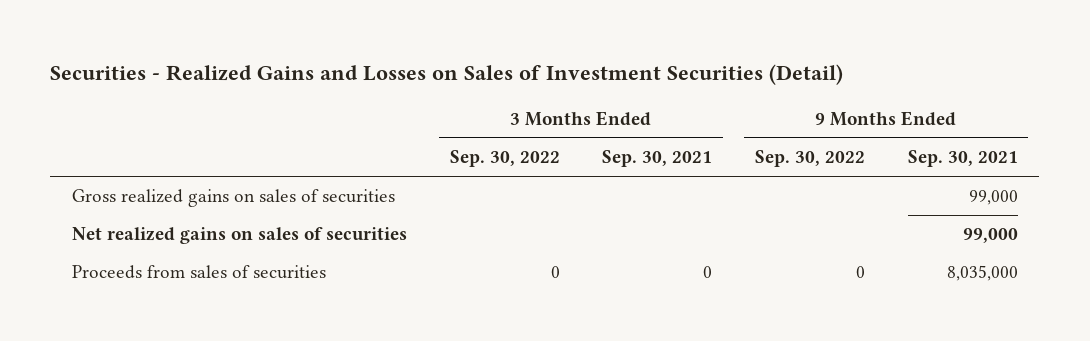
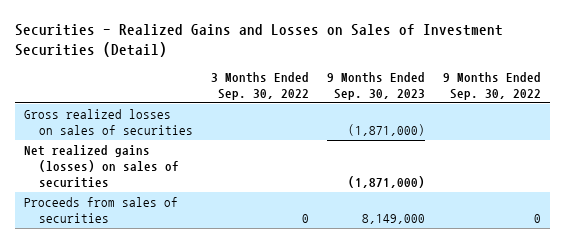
- | 3 Months Ended Sep. 30, 2022 | 3 Months Ended Sep. 30, 2021 | 9 Months Ended Sep. 30, 2022 | 9 Months Ended Sep. 30, 2021
+ | 3 Months Ended Sep. 30, 2022 | 9 Months Ended Sep. 30, 2023 | 9 Months Ended Sep. 30, 2022
- Gross realized gains on sales of securities | | | | 99,000
- Net realized gains on sales of securities | | | | 99,000
+ Gross realized losses on sales of securities | | (1,871,000) |
+ Net realized gains (losses) on sales of securities | | (1,871,000) |

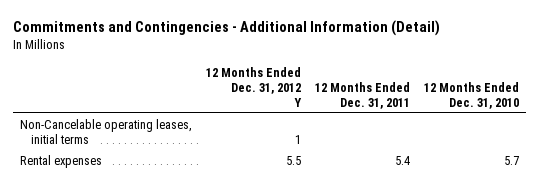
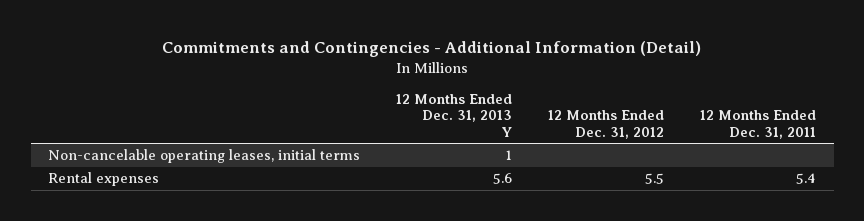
- | 12 Months Ended Dec. 31, 2012 Y | 12 Months Ended Dec. 31, 2011 | 12 Months Ended Dec. 31, 2010
+ | 12 Months Ended Dec. 31, 2013 Y | 12 Months Ended Dec. 31, 2012 | 12 Months Ended Dec. 31, 2011
- Non-Cancelable operating leases, initial terms | 1 | |
+ Non-cancelable operating leases, initial terms | 1 | |

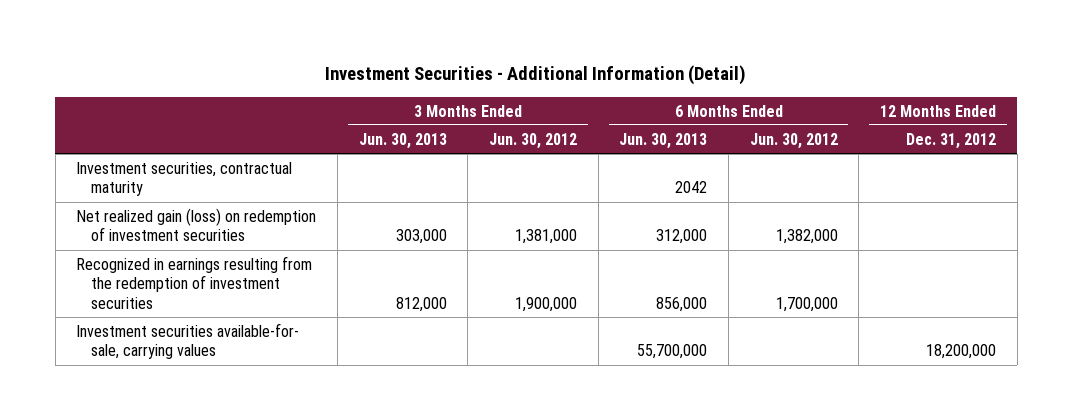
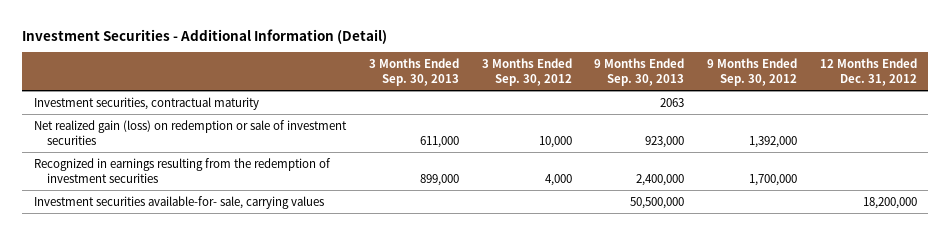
- | 3 Months Ended Jun. 30, 2013 | 3 Months Ended Jun. 30, 2012 | 6 Months Ended Jun. 30, 2013 | 6 Months Ended Jun. 30, 2012 | 12 Months Ended Dec. 31, 2012
+ | 3 Months Ended Sep. 30, 2013 | 3 Months Ended Sep. 30, 2012 | 9 Months Ended Sep. 30, 2013 | 9 Months Ended Sep. 30, 2012 | 12 Months Ended Dec. 31, 2012
- Net realized gain (loss) on redemption of investment securities | 303,000 | 1,381,000 | 312,000 | 1,382,000 |
+ Net realized gain (loss) on redemption or sale of investment securities | 611,000 | 10,000 | 923,000 | 1,392,000 |

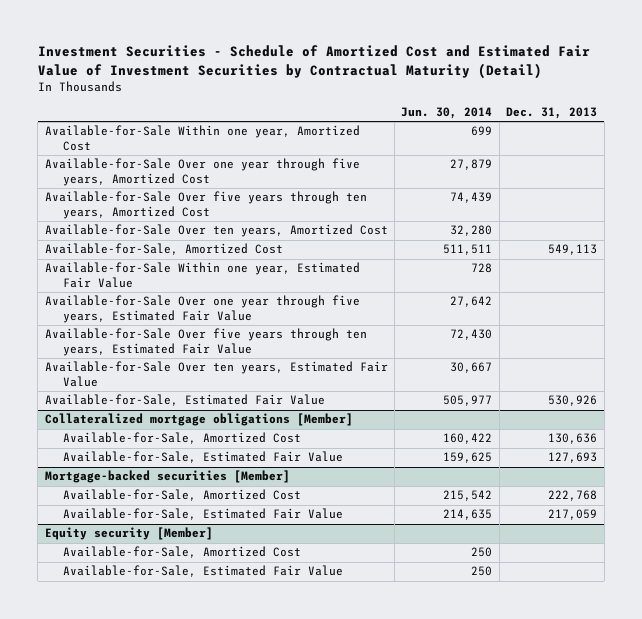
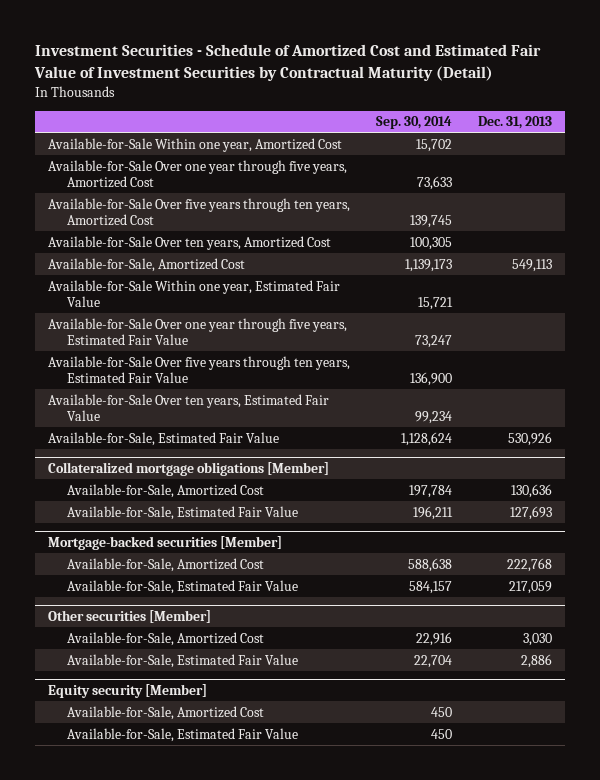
- | Jun. 30, 2014 | Dec. 31, 2013
+ | Sep. 30, 2014 | Dec. 31, 2013
+ Other securities [Member]
+ Available-for-Sale, Amortized Cost | 22,916 | 3,030
+ Available-for-Sale, Estimated Fair Value | 22,704 | 2,886

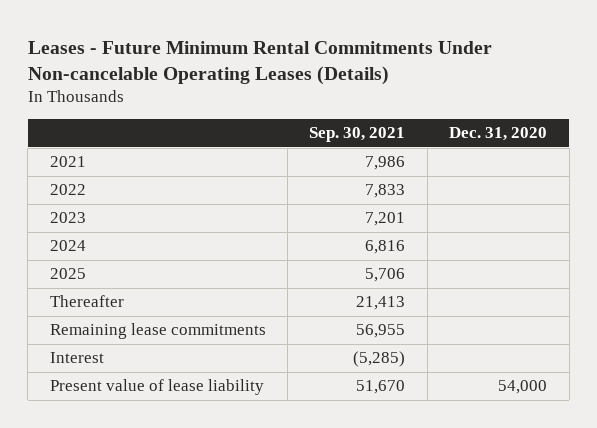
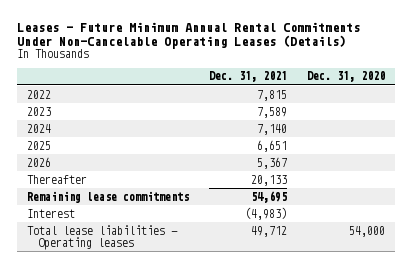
- Leases - Future Minimum Rental Commitments Under Non-cancelable Operating Leases (Details)
+ Leases - Future Minimum Annual Rental Commitments Under Non-Cancelable Operating Leases (Details)
- | Sep. 30, 2021 | Dec. 31, 2020
+ | Dec. 31, 2021 | Dec. 31, 2020
- 2021 | 7,986 |
+ 2026 | 5,367 |
- Present value of lease liability | 51,670 | 54,000
+ Total lease liabilities - Operating leases | 49,712 | 54,000

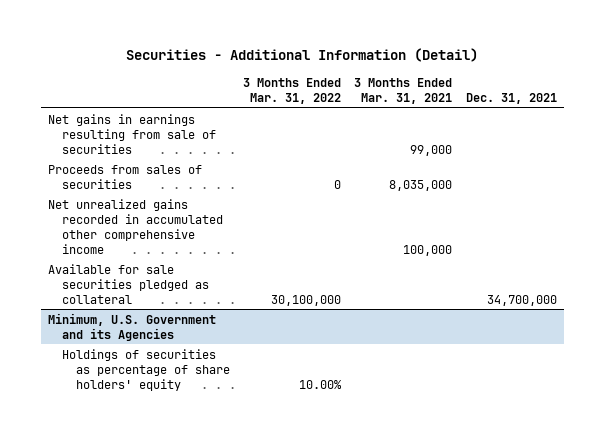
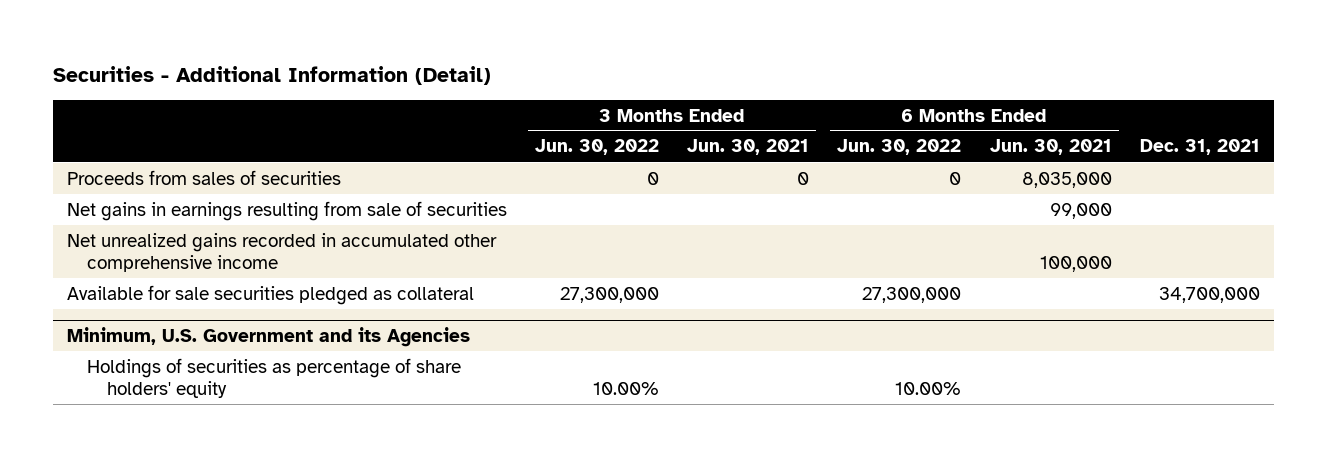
- | 3 Months Ended Mar. 31, 2022 | 3 Months Ended Mar. 31, 2021 | Dec. 31, 2021
+ | 3 Months Ended Jun. 30, 2022 | 3 Months Ended Jun. 30, 2021 | 6 Months Ended Jun. 30, 2022 | 6 Months Ended Jun. 30, 2021 | Dec. 31, 2021
moved down: Net gains in earnings resulting from sale of securities | | | | 99,000 |

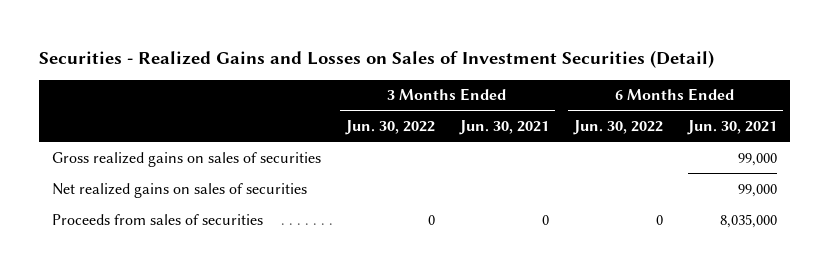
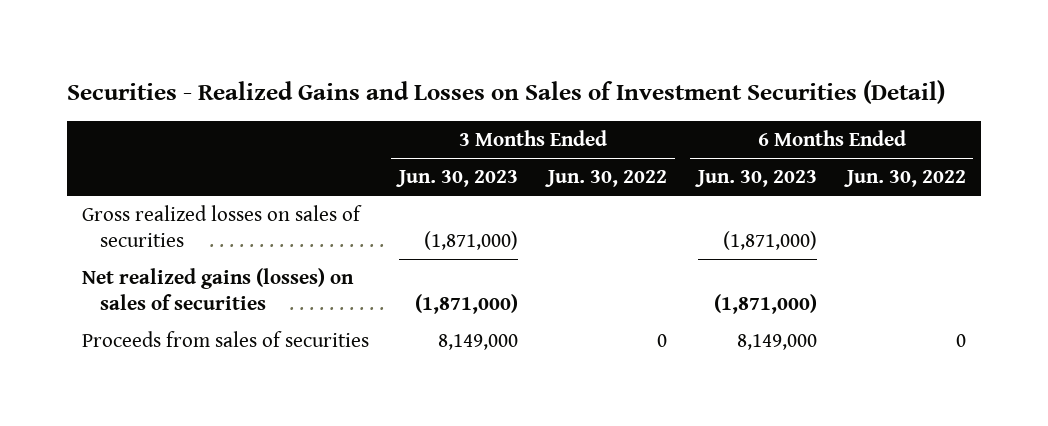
- | 3 Months Ended Jun. 30, 2022 | 3 Months Ended Jun. 30, 2021 | 6 Months Ended Jun. 30, 2022 | 6 Months Ended Jun. 30, 2021
+ | 3 Months Ended Jun. 30, 2023 | 3 Months Ended Jun. 30, 2022 | 6 Months Ended Jun. 30, 2023 | 6 Months Ended Jun. 30, 2022
- Gross realized gains on sales of securities | | | | 99,000
- Net realized gains on sales of securities | | | | 99,000
+ Gross realized losses on sales of securities | (1,871,000) | | (1,871,000) |
+ Net realized gains (losses) on sales of securities | (1,871,000) | | (1,871,000) |

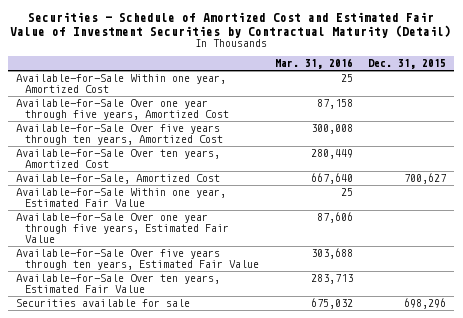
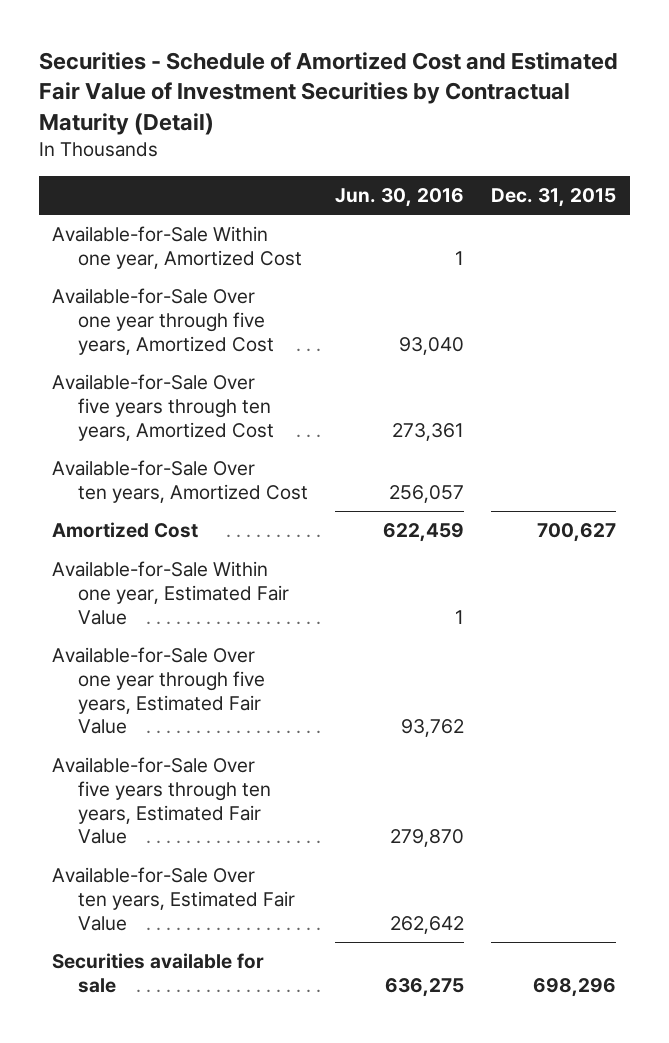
- | Mar. 31, 2016 | Dec. 31, 2015
+ | Jun. 30, 2016 | Dec. 31, 2015
- Available-for-Sale, Amortized Cost | 667,640 | 700,627
+ Amortized Cost | 622,459 | 700,627

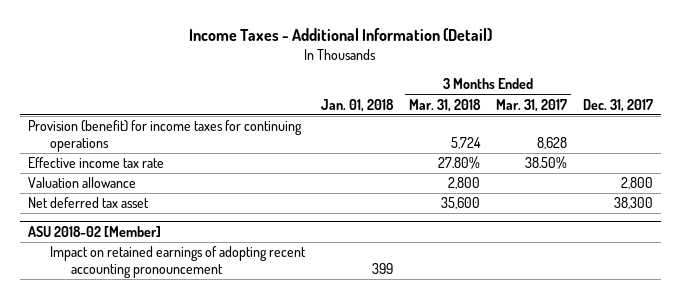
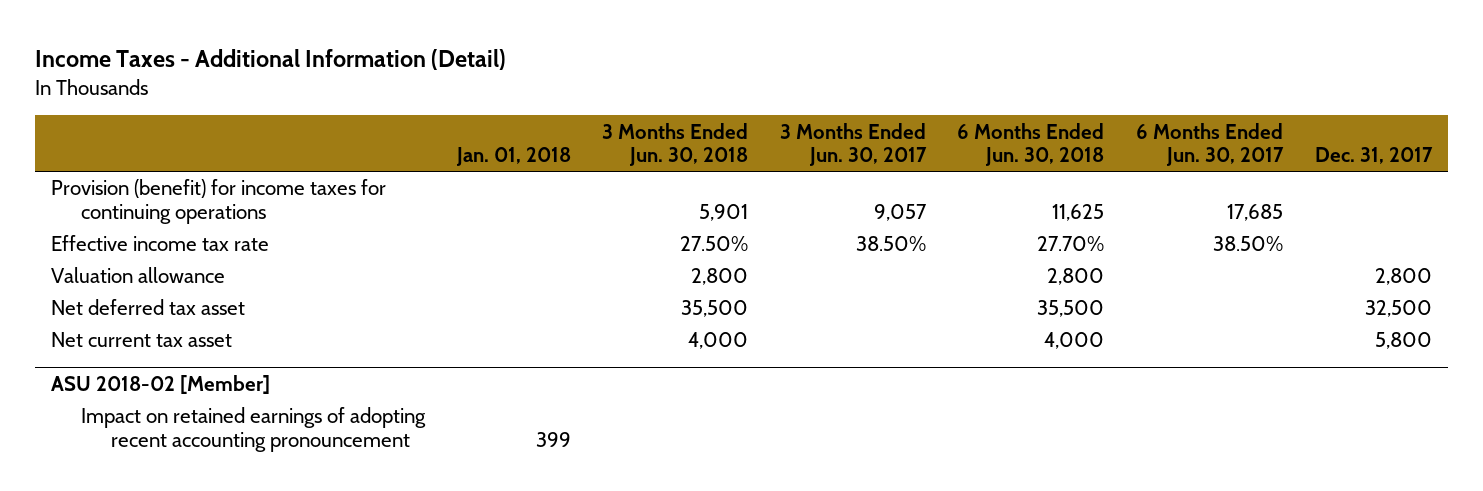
- | Jan. 01, 2018 | 3 Months Ended Mar. 31, 2018 | 3 Months Ended Mar. 31, 2017 | Dec. 31, 2017
+ | Jan. 01, 2018 | 3 Months Ended Jun. 30, 2018 | 3 Months Ended Jun. 30, 2017 | 6 Months Ended Jun. 30, 2018 | 6 Months Ended Jun. 30, 2017 | Dec. 31, 2017
- Net deferred tax asset | | 35,600 | | 38,300
+ Net deferred tax asset | | 35,500 | | 35,500 | | 32,500
+ Net current tax asset | | 4,000 | | 4,000 | | 5,800

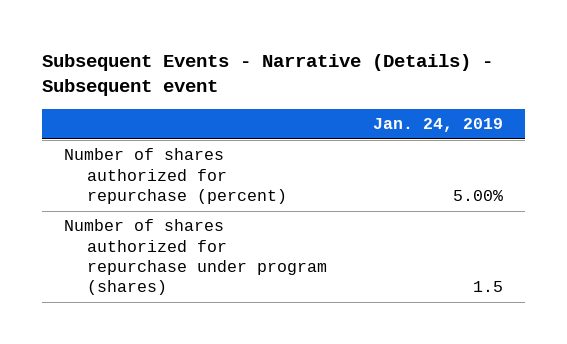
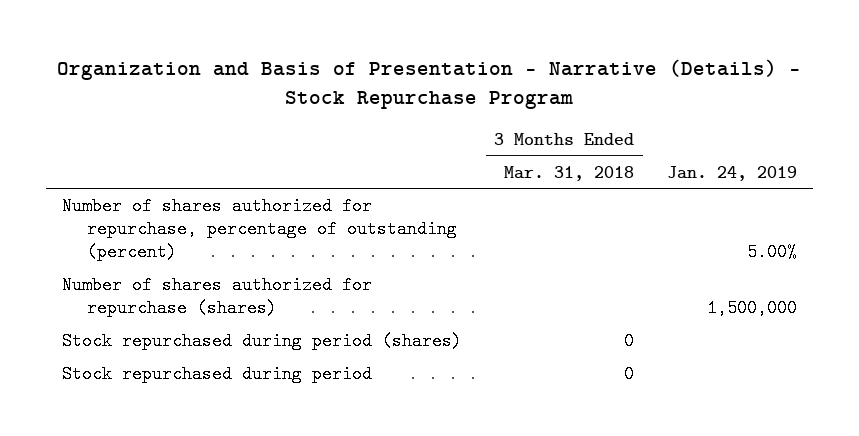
- Subsequent Events - Narrative (Details) - Subsequent event
+ Organization and Basis of Presentation - Narrative (Details) - Stock Repurchase Program
- | Jan. 24, 2019
+ | 3 Months Ended Mar. 31, 2018 | Jan. 24, 2019
- Number of shares authorized for repurchase (percent) | 5.00%
- Number of shares authorized for repurchase under program (shares) | 1.5
+ Number of shares authorized for repurchase, percentage of outstanding (percent) | | 5.00%
+ Number of shares authorized for repurchase (shares) | | 1,500,000
+ Stock repurchased during period (shares) | 0 |
+ Stock repurchased during period | 0 |

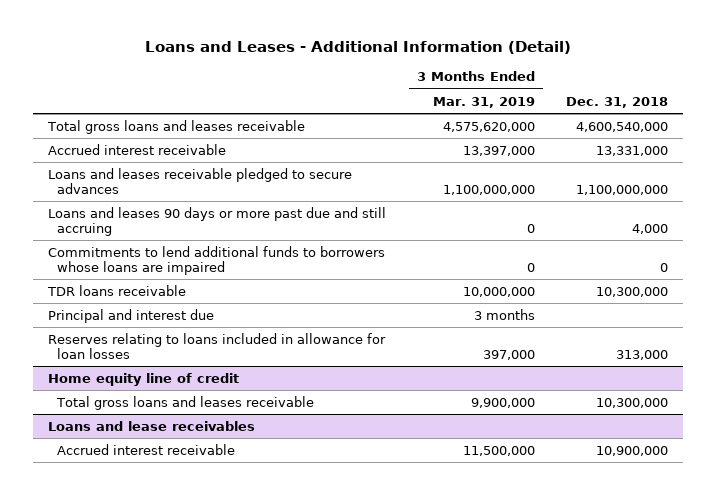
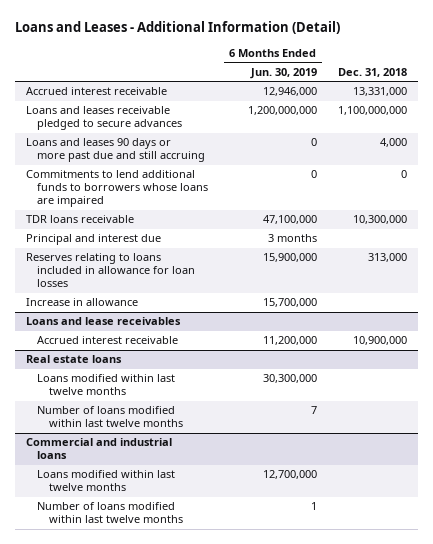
- | 3 Months Ended Mar. 31, 2019 | Dec. 31, 2018
+ | 6 Months Ended Jun. 30, 2019 | Dec. 31, 2018
- Total gross loans and leases receivable | 4,575,620,000 | 4,600,540,000
- Home equity line of credit
- Total gross loans and leases receivable | 9,900,000 | 10,300,000
+ Increase in allowance | 15,700,000 |
+ Real estate loans
+ Loans modified within last twelve months | 30,300,000 |
+ Number of loans modified within last twelve months | 7 |
+ Commercial and industrial loans
+ Loans modified within last twelve months | 12,700,000 |
+ Number of loans modified within last twelve months | 1 |

